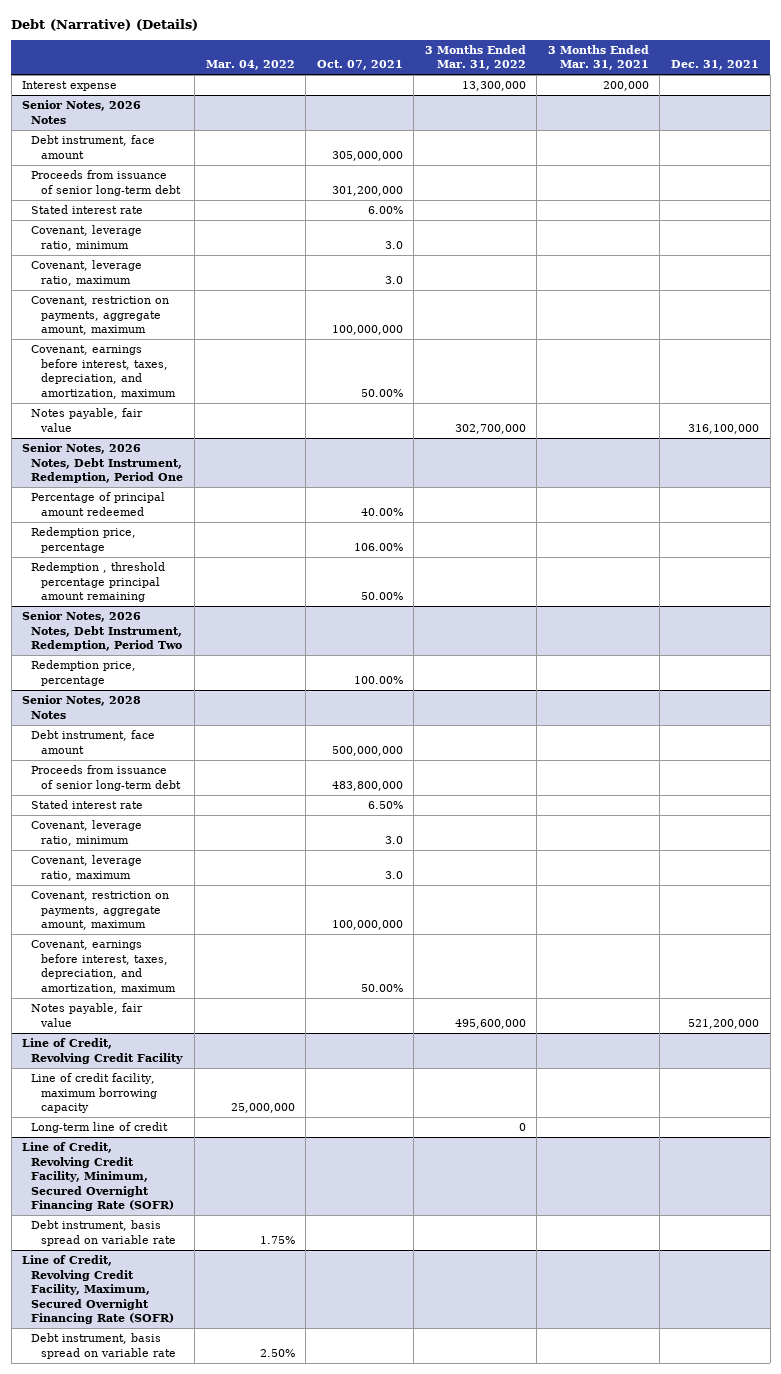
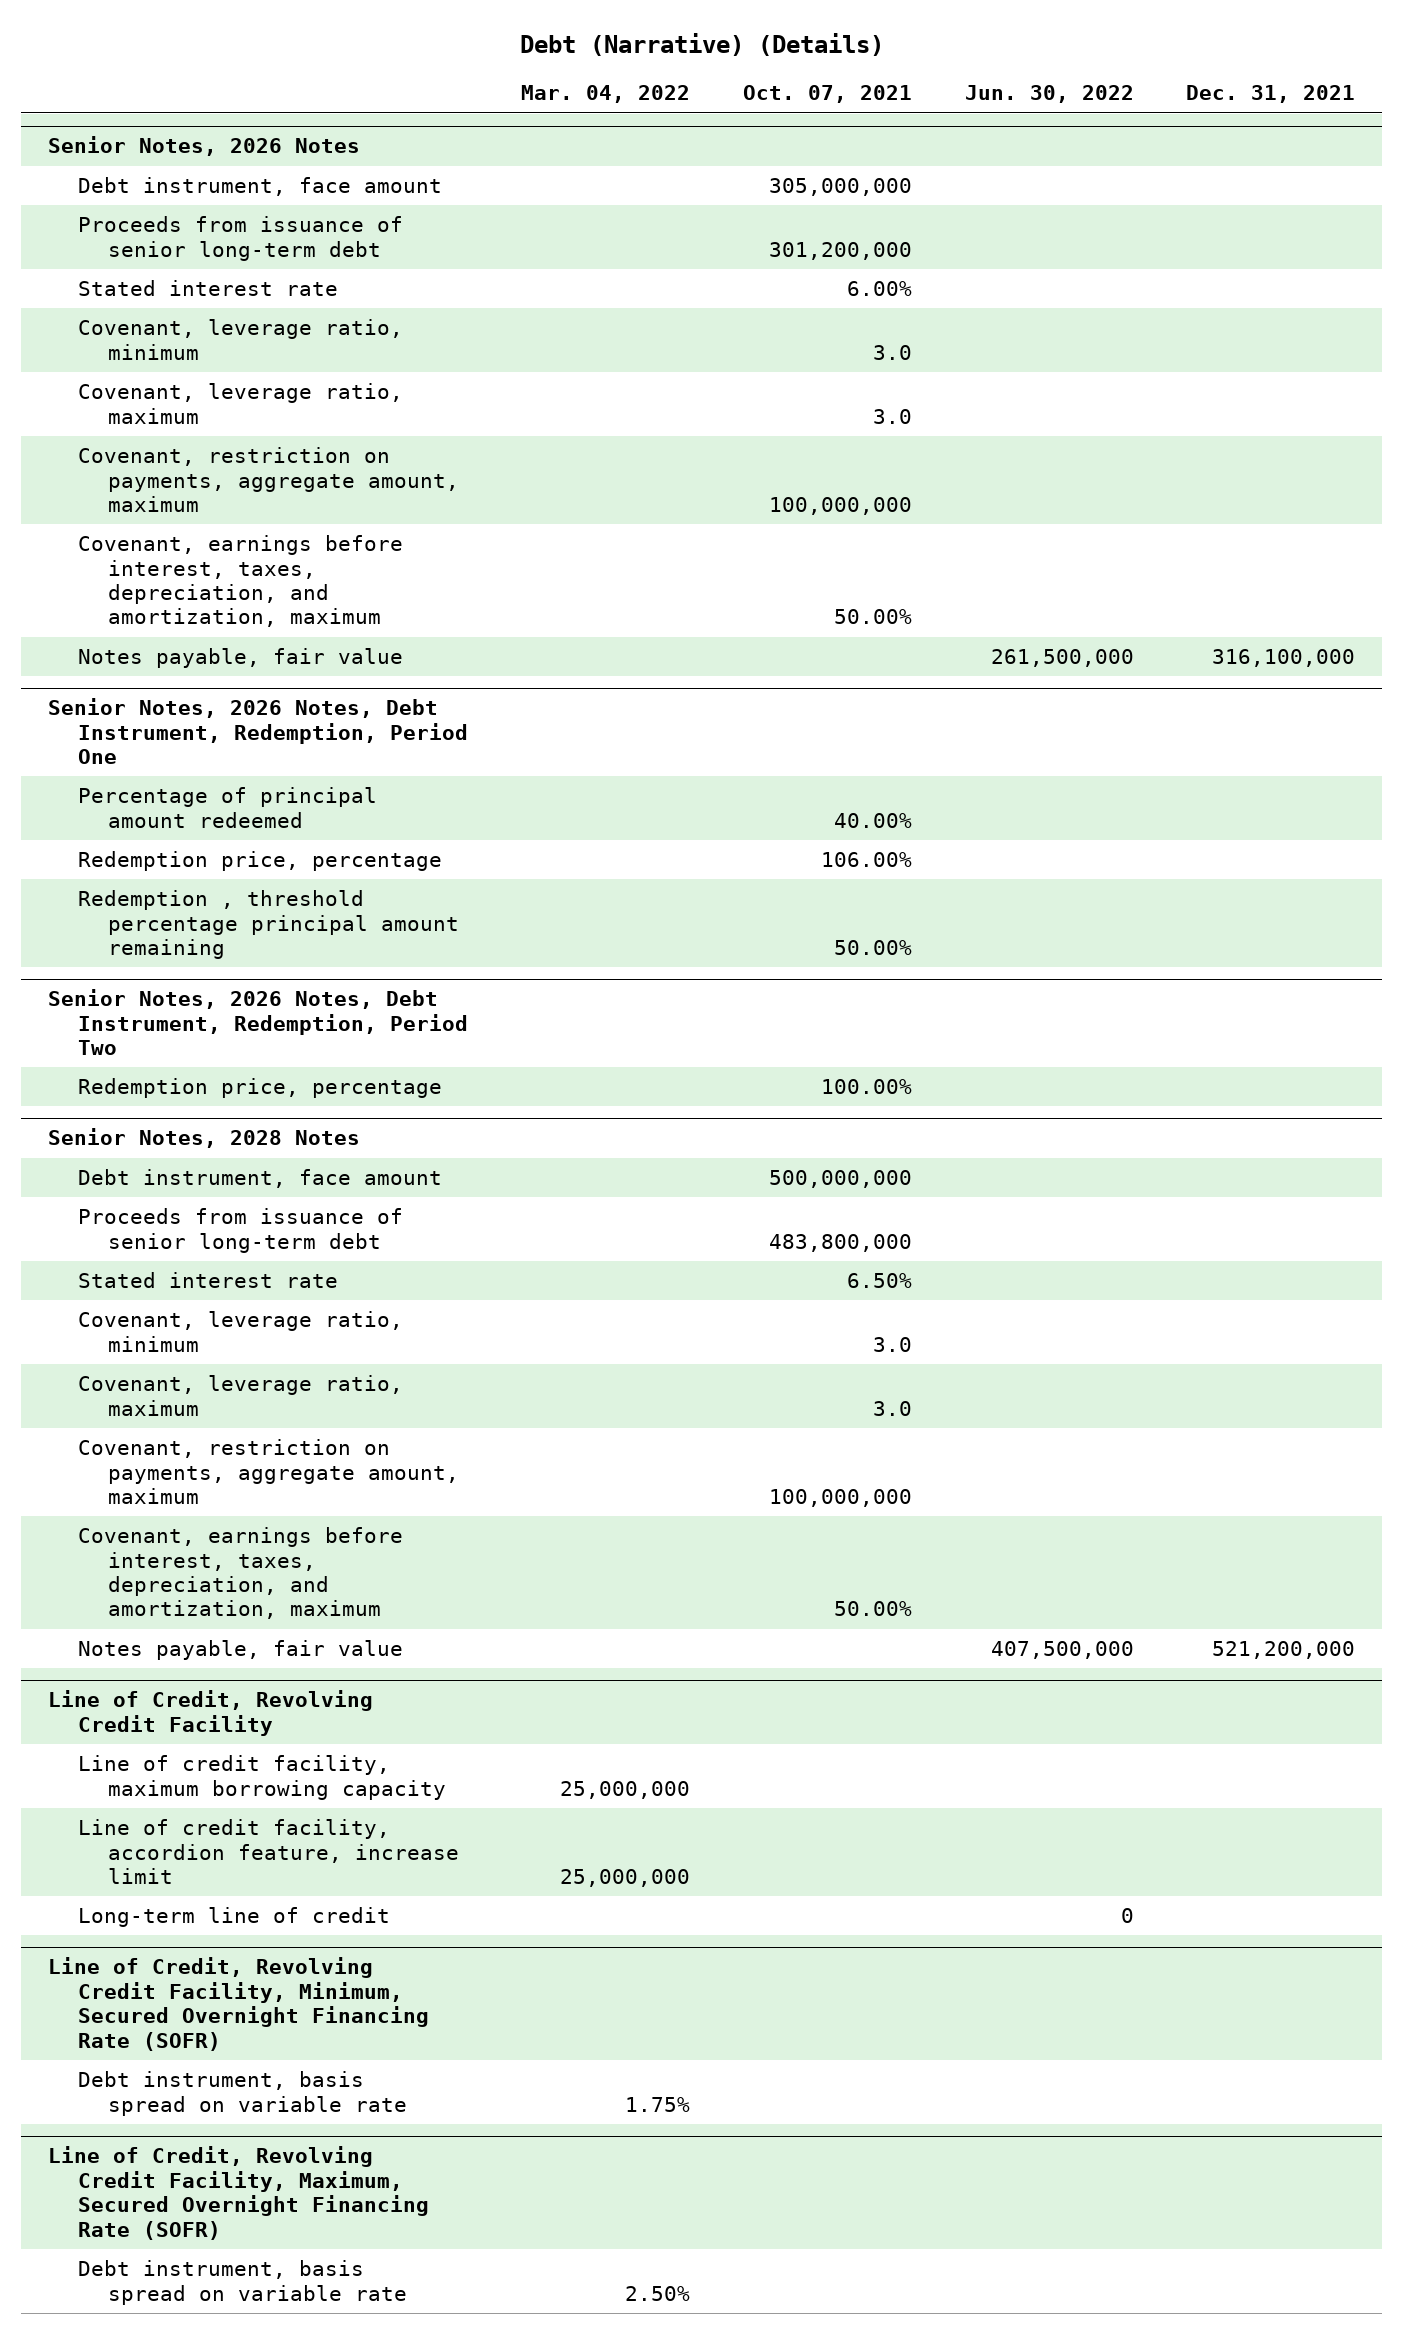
- | Mar. 04, 2022 | Oct. 07, 2021 | 3 Months Ended Mar. 31, 2022 | 3 Months Ended Mar. 31, 2021 | Dec. 31, 2021
+ | Mar. 04, 2022 | Oct. 07, 2021 | Jun. 30, 2022 | Dec. 31, 2021
- Interest expense | | | 13,300,000 | 200,000 |
@ Line of Credit, Revolving Credit Facility
+ Line of credit facility, accordion feature, increase limit | 25,000,000 | | |

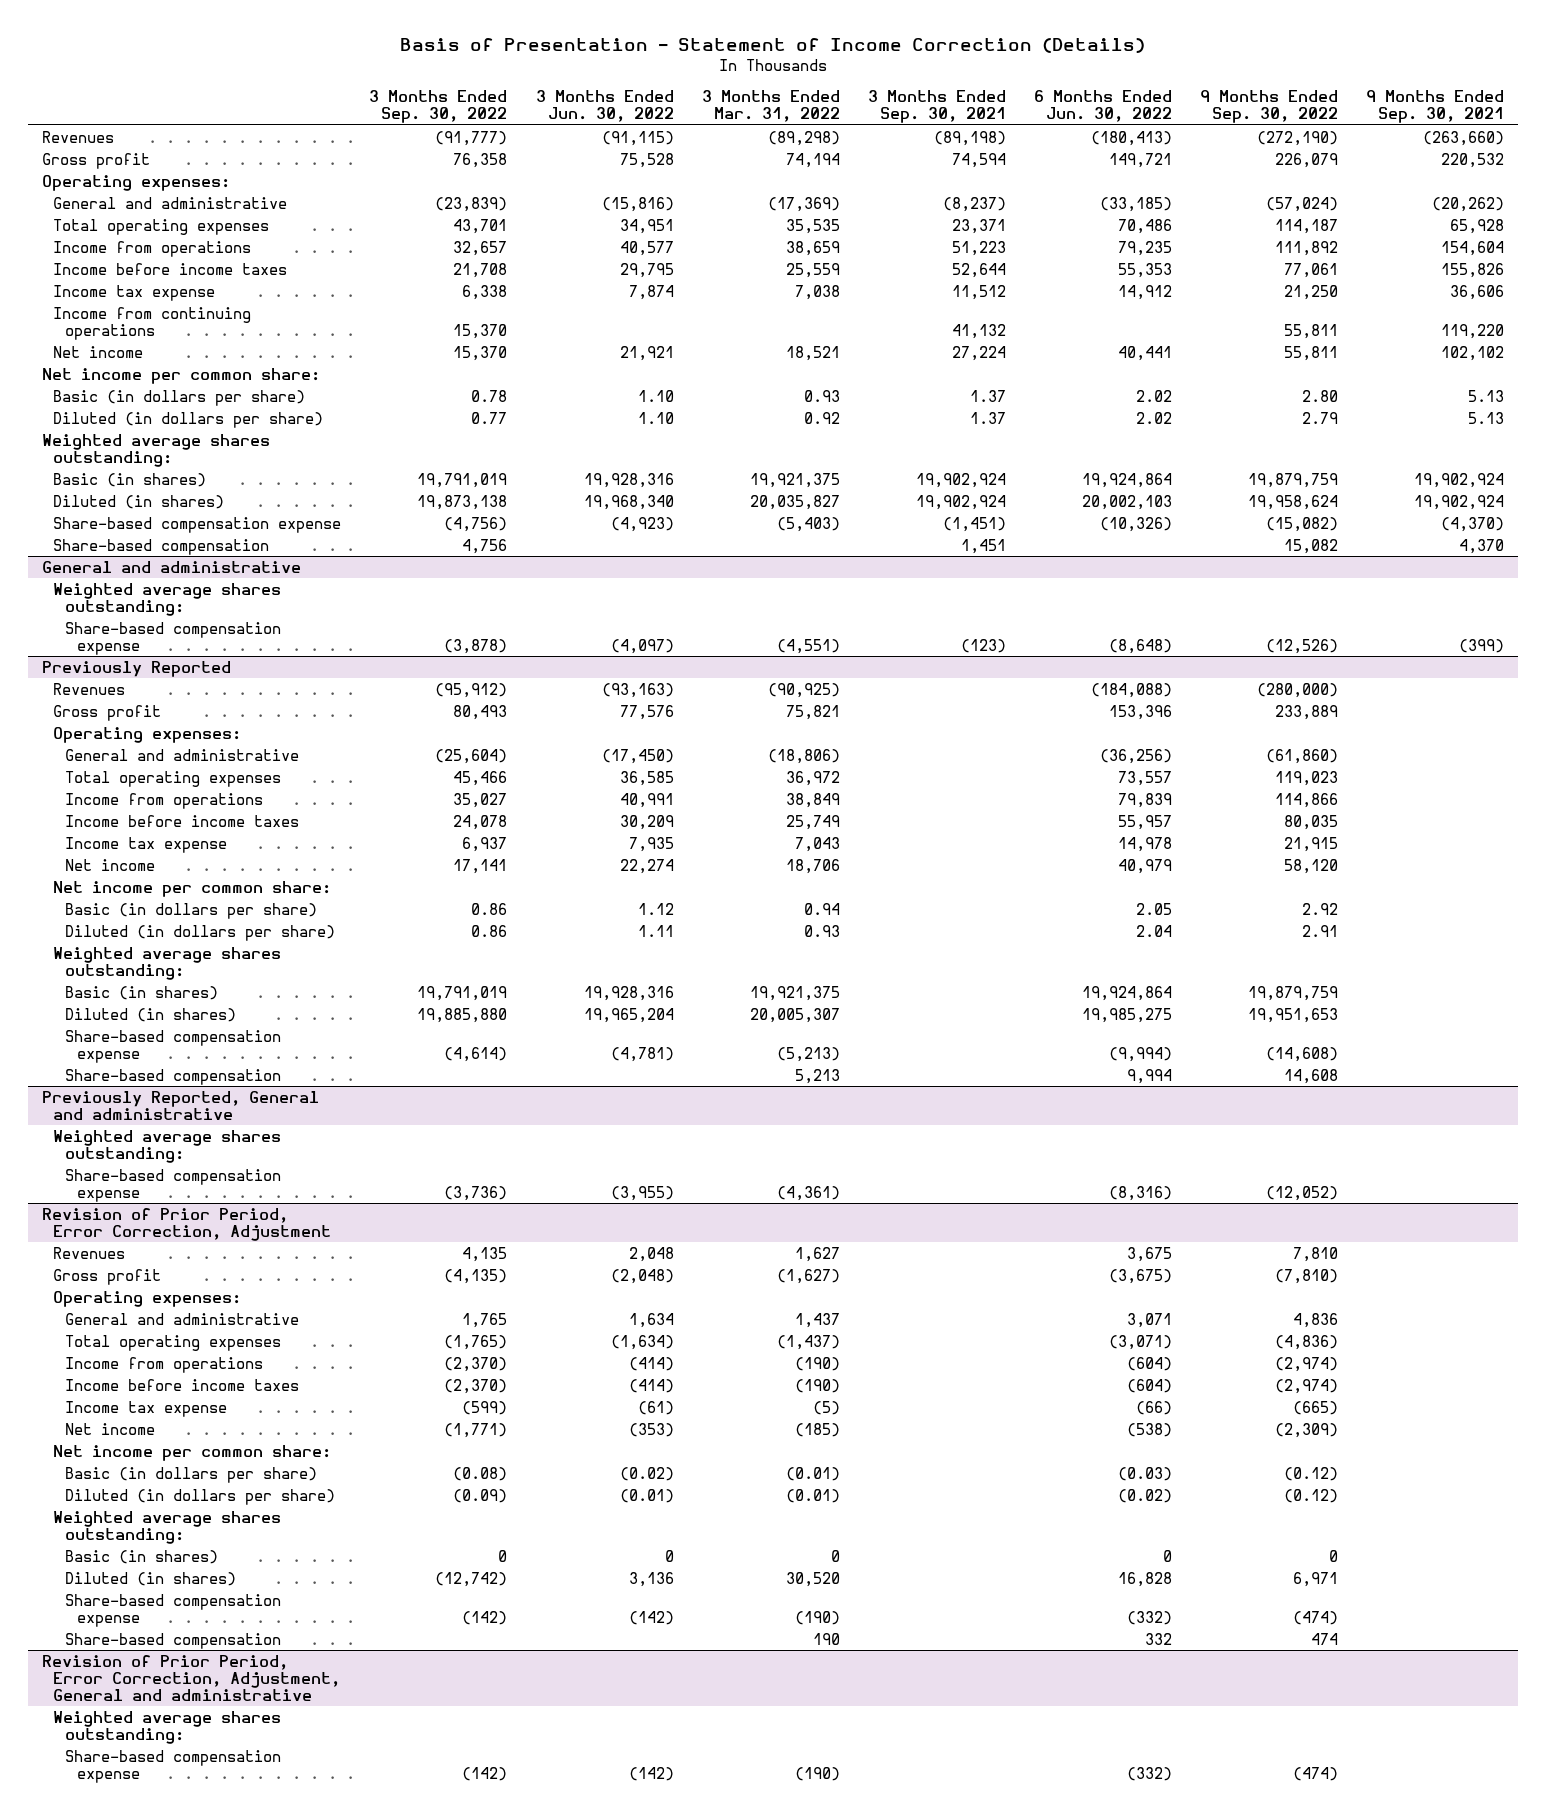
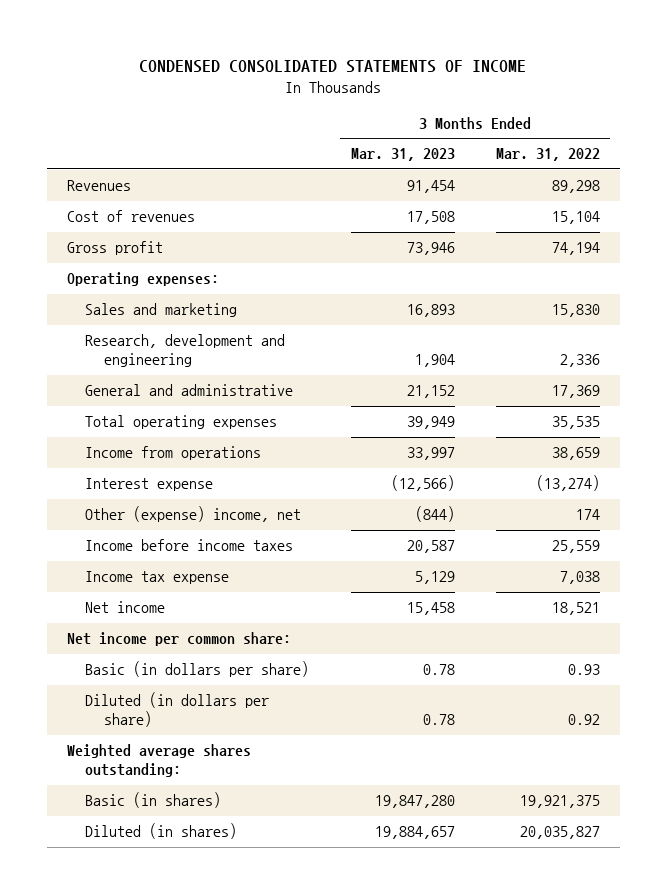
- Basis of Presentation - Statement of Income Correction (Details)
+ CONDENSED CONSOLIDATED STATEMENTS OF INCOME
- | 3 Months Ended Sep. 30, 2022 | 3 Months Ended Jun. 30, 2022 | 3 Months Ended Mar. 31, 2022 | 3 Months Ended Sep. 30, 2021 | 6 Months Ended Jun. 30, 2022 | 9 Months Ended Sep. 30, 2022 | 9 Months Ended Sep. 30, 2021
+ | 3 Months Ended Mar. 31, 2023 | 3 Months Ended Mar. 31, 2022
- Revenues | (91,777) | (91,115) | (89,298) | (89,198) | (180,413) | (272,190) | (263,660)
+ Revenues | 91,454 | 89,298
+ Cost of revenues | 17,508 | 15,104
- General and administrative | (23,839) | (15,816) | (17,369) | (8,237) | (33,185) | (57,024) | (20,262)
+ Sales and marketing | 16,893 | 15,830
+ Research, development and engineering | 1,904 | 2,336
+ General and administrative | 21,152 | 17,369
+ Interest expense | (12,566) | (13,274)
+ Other (expense) income, net | (844) | 174
- Income from continuing operations | 15,370 | | | 41,132 | | 55,811 | 119,220
- Share-based compensation expense | (4,756) | (4,923) | (5,403) | (1,451) | (10,326) | (15,082) | (4,370)
- Share-based compensation | 4,756 | | | 1,451 | | 15,082 | 4,370
- General and administrative
- Weighted average shares outstanding:
- Share-based compensation expense | (3,878) | (4,097) | (4,551) | (123) | (8,648) | (12,526) | (399)
- Previously Reported
- Revenues | (95,912) | (93,163) | (90,925) | | (184,088) | (280,000) |
- Gross profit | 80,493 | 77,576 | 75,821 | | 153,396 | 233,889 |
- Operating expenses:
- General and administrative | (25,604) | (17,450) | (18,806) | | (36,256) | (61,860) |
- Total operating expenses | 45,466 | 36,585 | 36,972 | | 73,557 | 119,023 |
- Income from operations | 35,027 | 40,991 | 38,849 | | 79,839 | 114,866 |
- Income before income taxes | 24,078 | 30,209 | 25,749 | | 55,957 | 80,035 |
- Income tax expense | 6,937 | 7,935 | 7,043 | | 14,978 | 21,915 |
- Net income | 17,141 | 22,274 | 18,706 | | 40,979 | 58,120 |
- Net income per common share:
- Basic (in dollars per share) | 0.86 | 1.12 | 0.94 | | 2.05 | 2.92 |
- Diluted (in dollars per share) | 0.86 | 1.11 | 0.93 | | 2.04 | 2.91 |
- Weighted average shares outstanding:
- Basic (in shares) | 19,791,019 | 19,928,316 | 19,921,375 | | 19,924,864 | 19,879,759 |
- Diluted (in shares) | 19,885,880 | 19,965,204 | 20,005,307 | | 19,985,275 | 19,951,653 |
- Share-based compensation expense | (4,614) | (4,781) | (5,213) | | (9,994) | (14,608) |
- Share-based compensation | | | 5,213 | | 9,994 | 14,608 |
- Previously Reported, General and administrative
- Weighted average shares outstanding:
- Share-based compensation expense | (3,736) | (3,955) | (4,361) | | (8,316) | (12,052) |
- Revision of Prior Period, Error Correction, Adjustment
- Revenues | 4,135 | 2,048 | 1,627 | | 3,675 | 7,810 |
- Gross profit | (4,135) | (2,048) | (1,627) | | (3,675) | (7,810) |
- Operating expenses:
- General and administrative | 1,765 | 1,634 | 1,437 | | 3,071 | 4,836 |
- Total operating expenses | (1,765) | (1,634) | (1,437) | | (3,071) | (4,836) |
- Income from operations | (2,370) | (414) | (190) | | (604) | (2,974) |
- Income before income taxes | (2,370) | (414) | (190) | | (604) | (2,974) |
- Income tax expense | (599) | (61) | (5) | | (66) | (665) |
- Net income | (1,771) | (353) | (185) | | (538) | (2,309) |
- Net income per common share:
- Basic (in dollars per share) | (0.08) | (0.02) | (0.01) | | (0.03) | (0.12) |
- Diluted (in dollars per share) | (0.09) | (0.01) | (0.01) | | (0.02) | (0.12) |
- Weighted average shares outstanding:
- Basic (in shares) | 0 | 0 | 0 | | 0 | 0 |
- Diluted (in shares) | (12,742) | 3,136 | 30,520 | | 16,828 | 6,971 |
- Share-based compensation expense | (142) | (142) | (190) | | (332) | (474) |
- Share-based compensation | | | 190 | | 332 | 474 |
- Revision of Prior Period, Error Correction, Adjustment, General and administrative
- Weighted average shares outstanding:
- Share-based compensation expense | (142) | (142) | (190) | | (332) | (474) |

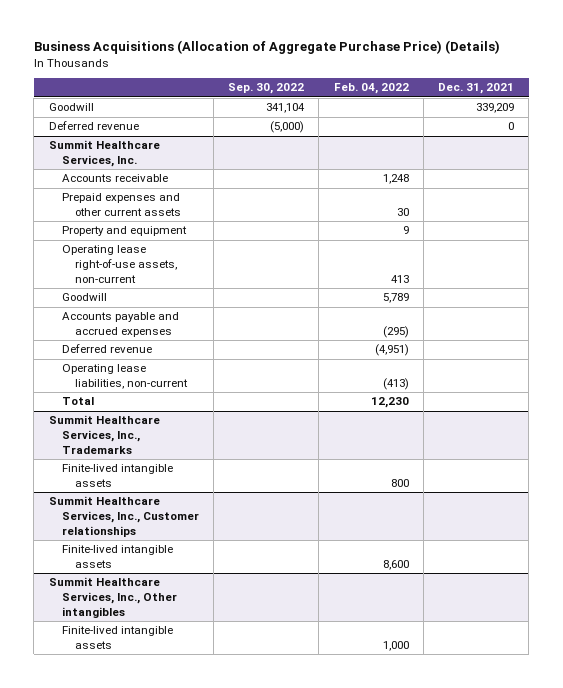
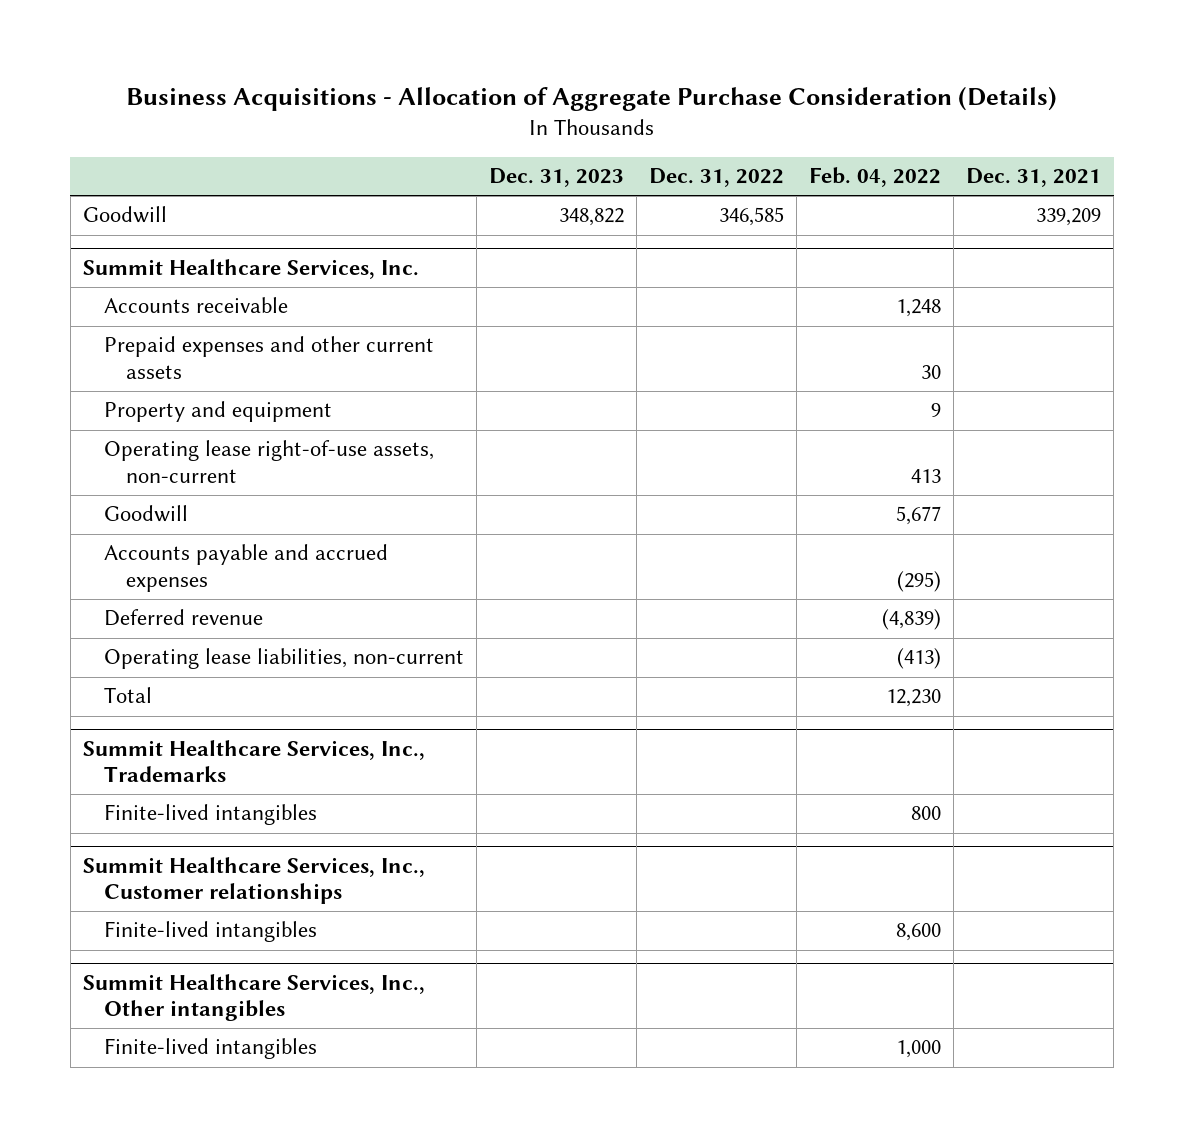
- Business Acquisitions (Allocation of Aggregate Purchase Price) (Details)
+ Business Acquisitions - Allocation of Aggregate Purchase Consideration (Details)
- | Sep. 30, 2022 | Feb. 04, 2022 | Dec. 31, 2021
+ | Dec. 31, 2023 | Dec. 31, 2022 | Feb. 04, 2022 | Dec. 31, 2021
- Deferred revenue | (5,000) | | 0
@ Summit Healthcare Services, Inc.
- Goodwill | | 5,789 |
+ Goodwill | | | 5,677 |
- Deferred revenue | | (4,951) |
+ Deferred revenue | | | (4,839) |
@ Summit Healthcare Services, Inc., Trademarks
- Finite-lived intangible assets | | 800 |
+ Finite-lived intangibles | | | 800 |
@ Summit Healthcare Services, Inc., Customer relationships
- Finite-lived intangible assets | | 8,600 |
+ Finite-lived intangibles | | | 8,600 |
@ Summit Healthcare Services, Inc., Other intangibles
- Finite-lived intangible assets | | 1,000 |
+ Finite-lived intangibles | | | 1,000 |

